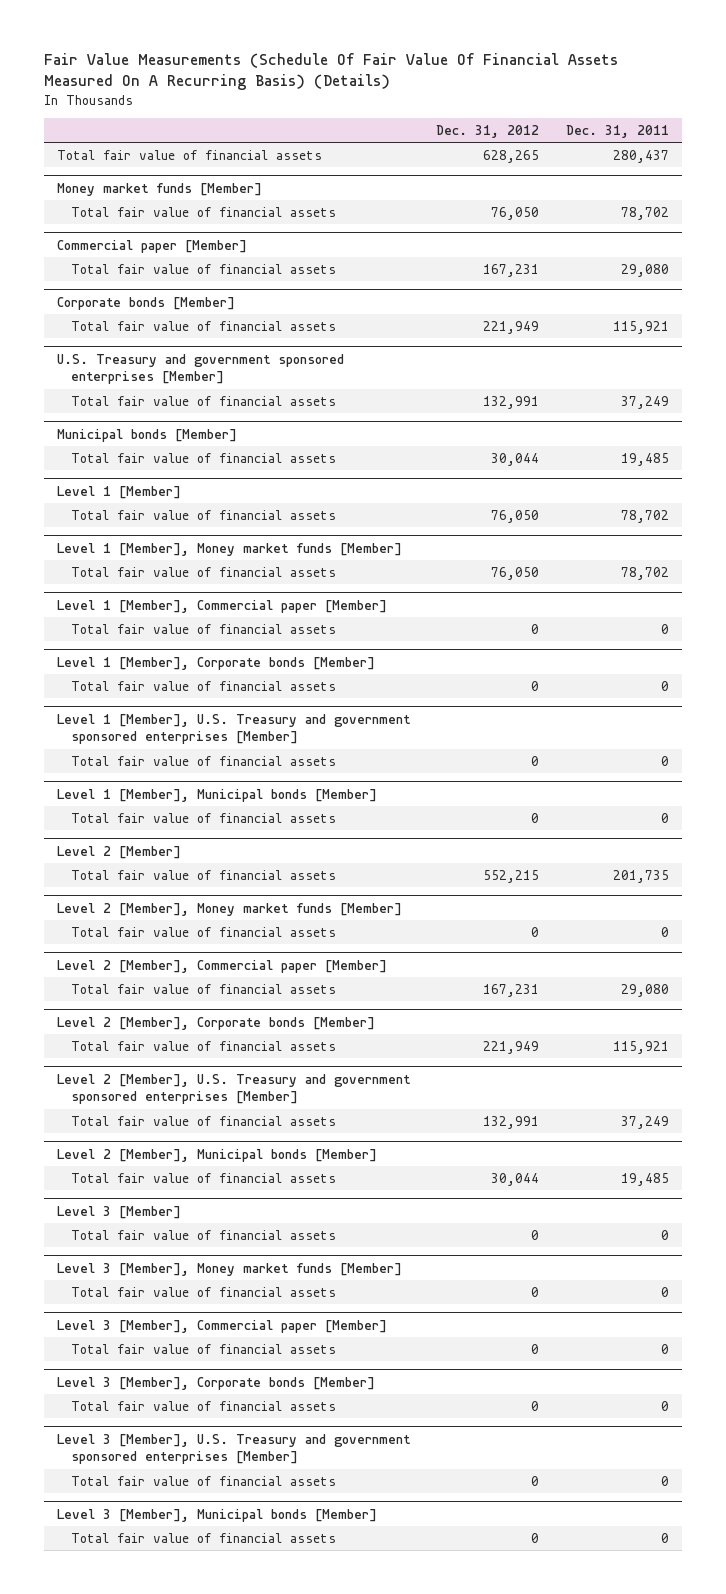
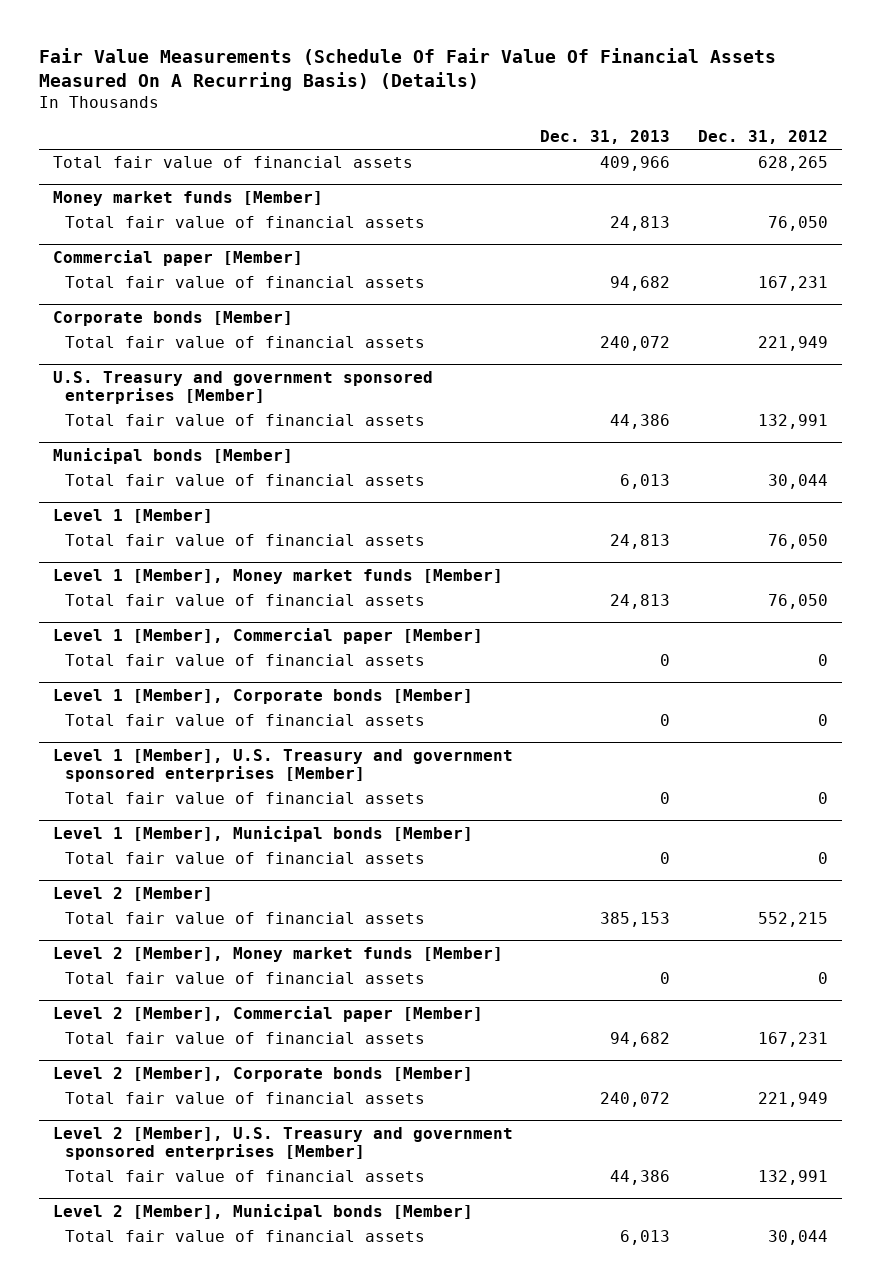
- | Dec. 31, 2012 | Dec. 31, 2011
+ | Dec. 31, 2013 | Dec. 31, 2012
- Level 3 [Member]
- Total fair value of financial assets | 0 | 0
- Level 3 [Member], Money market funds [Member]
- Total fair value of financial assets | 0 | 0
- Level 3 [Member], Commercial paper [Member]
- Total fair value of financial assets | 0 | 0
- Level 3 [Member], Corporate bonds [Member]
- Total fair value of financial assets | 0 | 0
- Level 3 [Member], U.S. Treasury and government sponsored enterprises [Member]
- Total fair value of financial assets | 0 | 0
- Level 3 [Member], Municipal bonds [Member]
- Total fair value of financial assets | 0 | 0

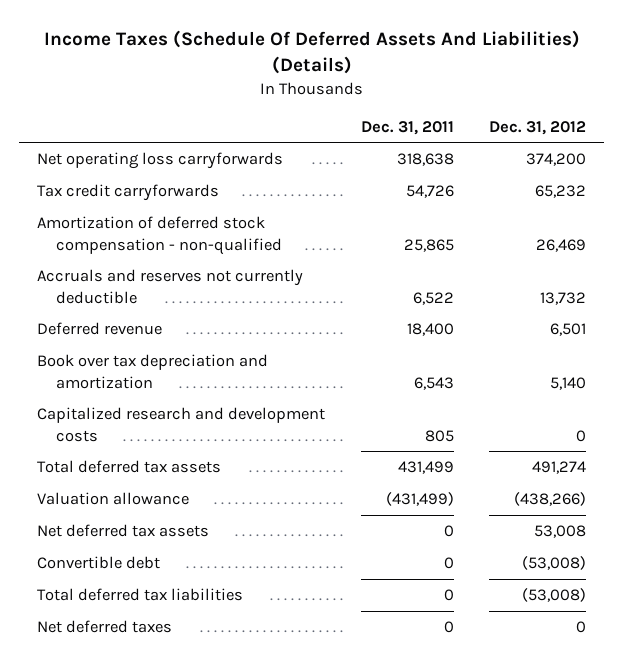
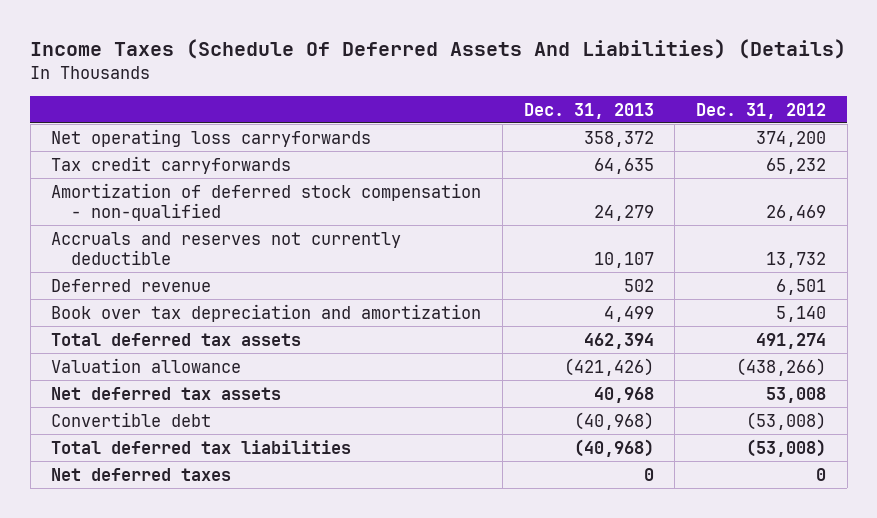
- | Dec. 31, 2011 | Dec. 31, 2012
+ | Dec. 31, 2013 | Dec. 31, 2012
- Capitalized research and development costs | 805 | 0

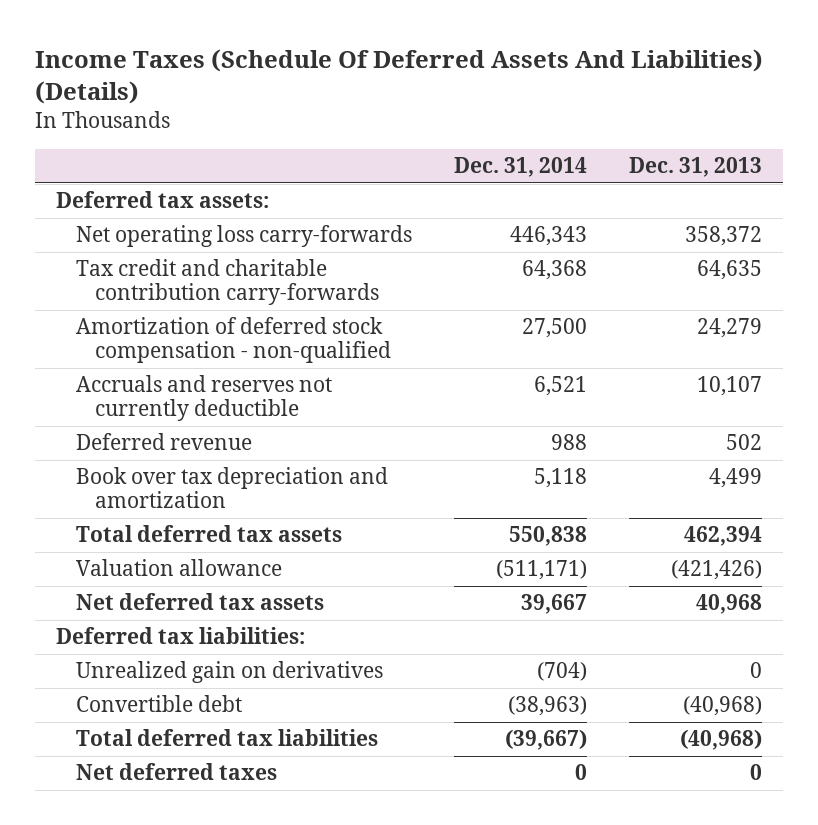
- | Dec. 31, 2013 | Dec. 31, 2012
+ | Dec. 31, 2014 | Dec. 31, 2013
- Net operating loss carryforwards | 358,372 | 374,200
- Tax credit carryforwards | 64,635 | 65,232
+ Deferred tax assets:
+ Net operating loss carry-forwards | 446,343 | 358,372
+ Tax credit and charitable contribution carry-forwards | 64,368 | 64,635
+ Deferred tax liabilities:
+ Unrealized gain on derivatives | (704) | 0

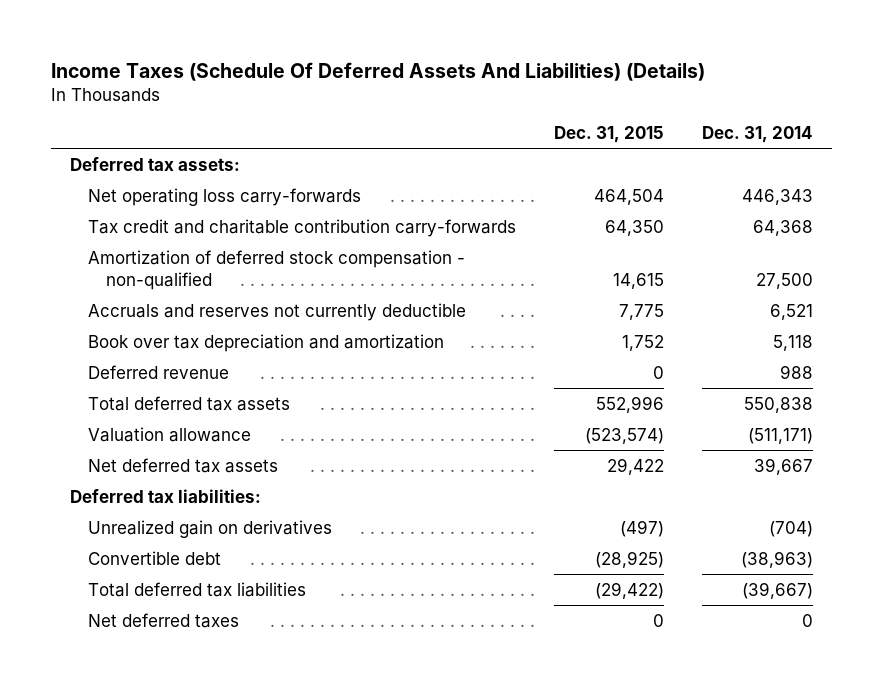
- | Dec. 31, 2014 | Dec. 31, 2013
+ | Dec. 31, 2015 | Dec. 31, 2014
moved down: Deferred revenue | 0 | 988

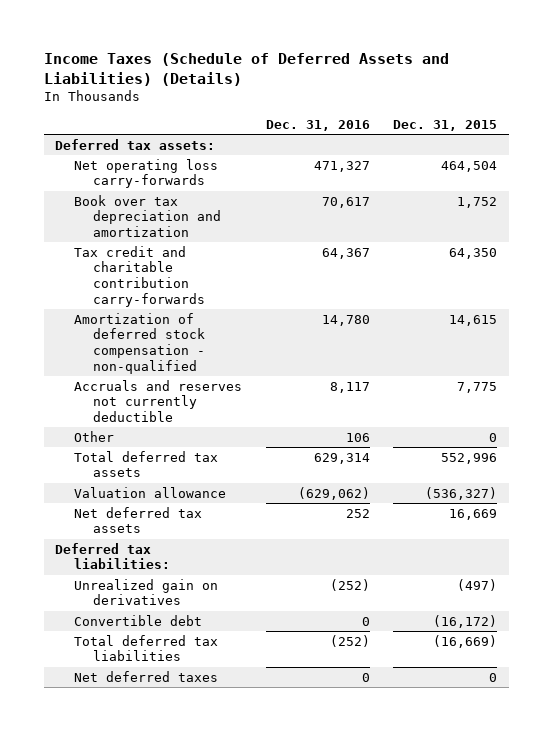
- Income Taxes (Schedule Of Deferred Assets And Liabilities) (Details)
+ Income Taxes (Schedule of Deferred Assets and Liabilities) (Details)
- | Dec. 31, 2015 | Dec. 31, 2014
+ | Dec. 31, 2016 | Dec. 31, 2015
moved up: Book over tax depreciation and amortization | 70,617 | 1,752
- Deferred revenue | 0 | 988
+ Other | 106 | 0
- Valuation allowance | (523,574) | (511,171)
- Net deferred tax assets | 29,422 | 39,667
+ Valuation allowance | (629,062) | (536,327)
+ Net deferred tax assets | 252 | 16,669
- Convertible debt | (28,925) | (38,963)
- Total deferred tax liabilities | (29,422) | (39,667)
+ Convertible debt | 0 | (16,172)
+ Total deferred tax liabilities | (252) | (16,669)

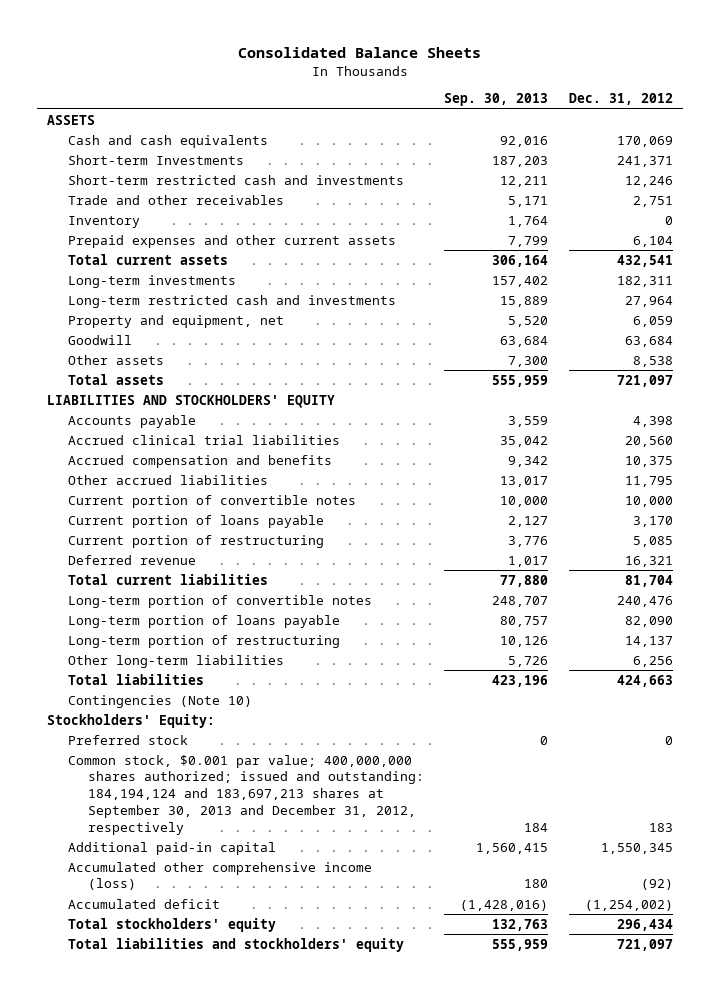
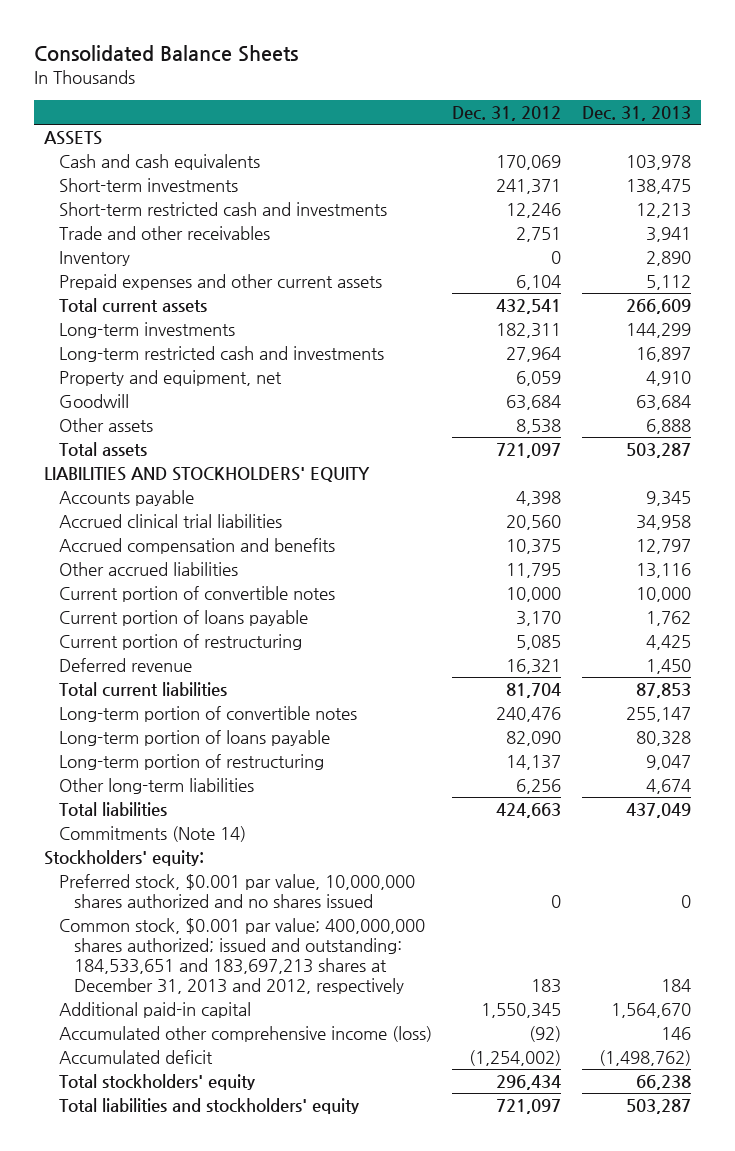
- | Sep. 30, 2013 | Dec. 31, 2012
+ | Dec. 31, 2012 | Dec. 31, 2013
- Short-term Investments | 187,203 | 241,371
+ Short-term investments | 241,371 | 138,475
- Contingencies (Note 10)
- Stockholders' Equity:
- Preferred stock | 0 | 0
- Common stock, $0.001 par value; 400,000,000 shares authorized; issued and outstanding: 184,194,124 and 183,697,213 shares at September 30, 2013 and December 31, 2012, respectively | 184 | 183
+ Commitments (Note 14)
+ Stockholders' equity:
+ Preferred stock, $0.001 par value, 10,000,000 shares authorized and no shares issued | 0 | 0
+ Common stock, $0.001 par value; 400,000,000 shares authorized; issued and outstanding: 184,533,651 and 183,697,213 shares at December 31, 2013 and 2012, respectively | 183 | 184

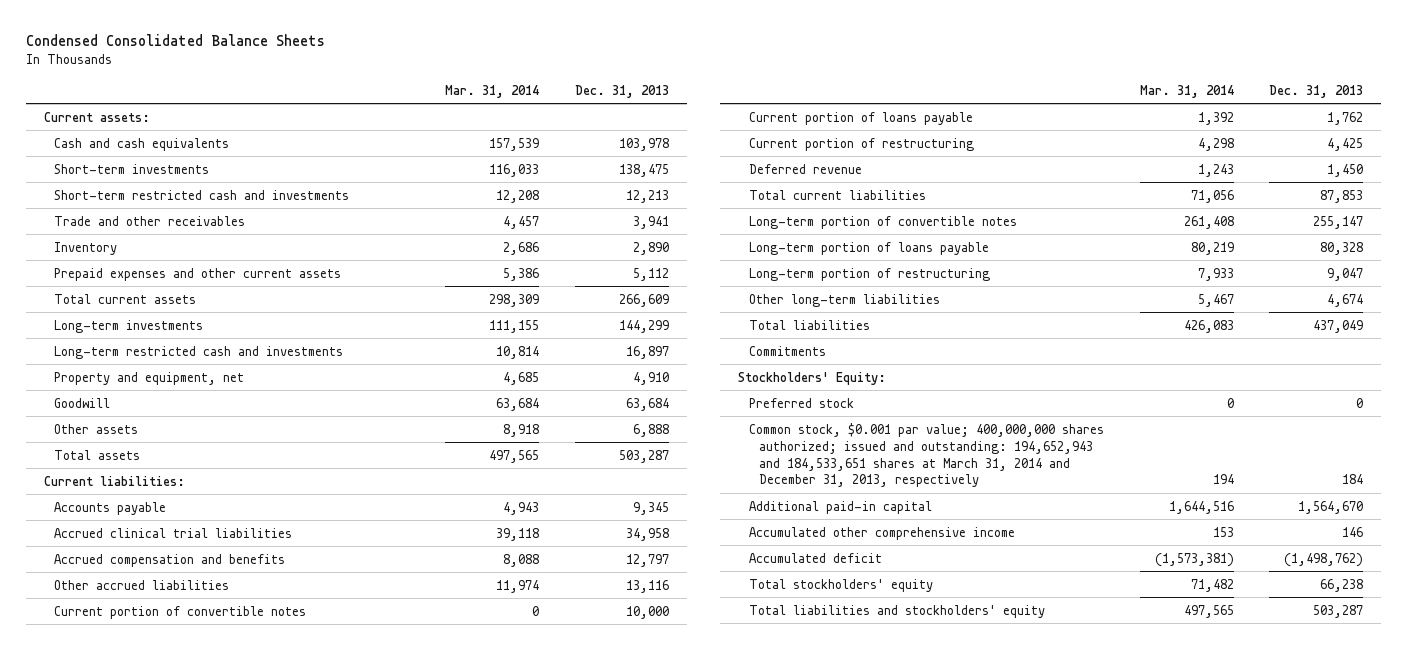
- Consolidated Balance Sheets
+ Condensed Consolidated Balance Sheets
- | Dec. 31, 2012 | Dec. 31, 2013
+ | Mar. 31, 2014 | Dec. 31, 2013
- ASSETS
+ Current assets:
- LIABILITIES AND STOCKHOLDERS' EQUITY
+ Current liabilities:
- Commitments (Note 14)
- Stockholders' equity:
- Preferred stock, $0.001 par value, 10,000,000 shares authorized and no shares issued | 0 | 0
- Common stock, $0.001 par value; 400,000,000 shares authorized; issued and outstanding: 184,533,651 and 183,697,213 shares at December 31, 2013 and 2012, respectively | 183 | 184
+ Commitments
+ Stockholders' Equity:
+ Preferred stock | 0 | 0
+ Common stock, $0.001 par value; 400,000,000 shares authorized; issued and outstanding: 194,652,943 and 184,533,651 shares at March 31, 2014 and December 31, 2013, respectively | 194 | 184
- Accumulated other comprehensive income (loss) | (92) | 146
+ Accumulated other comprehensive income | 153 | 146

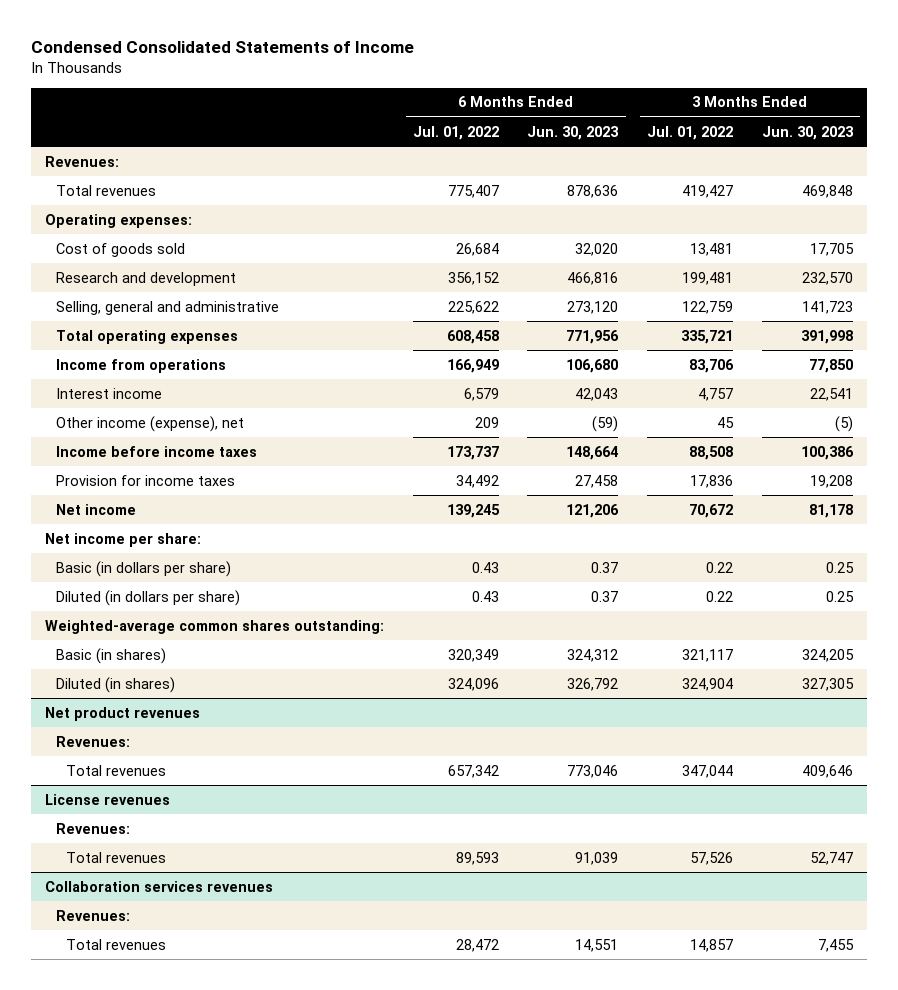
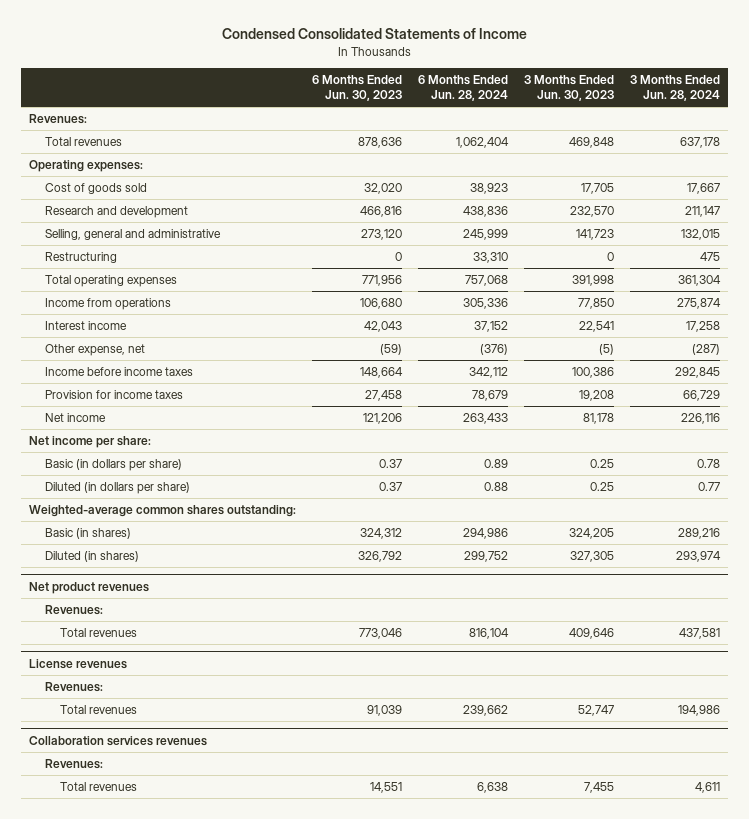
- | 6 Months Ended Jul. 01, 2022 | 6 Months Ended Jun. 30, 2023 | 3 Months Ended Jul. 01, 2022 | 3 Months Ended Jun. 30, 2023
+ | 6 Months Ended Jun. 30, 2023 | 6 Months Ended Jun. 28, 2024 | 3 Months Ended Jun. 30, 2023 | 3 Months Ended Jun. 28, 2024
+ Restructuring | 0 | 33,310 | 0 | 475
- Other income (expense), net | 209 | (59) | 45 | (5)
+ Other expense, net | (59) | (376) | (5) | (287)

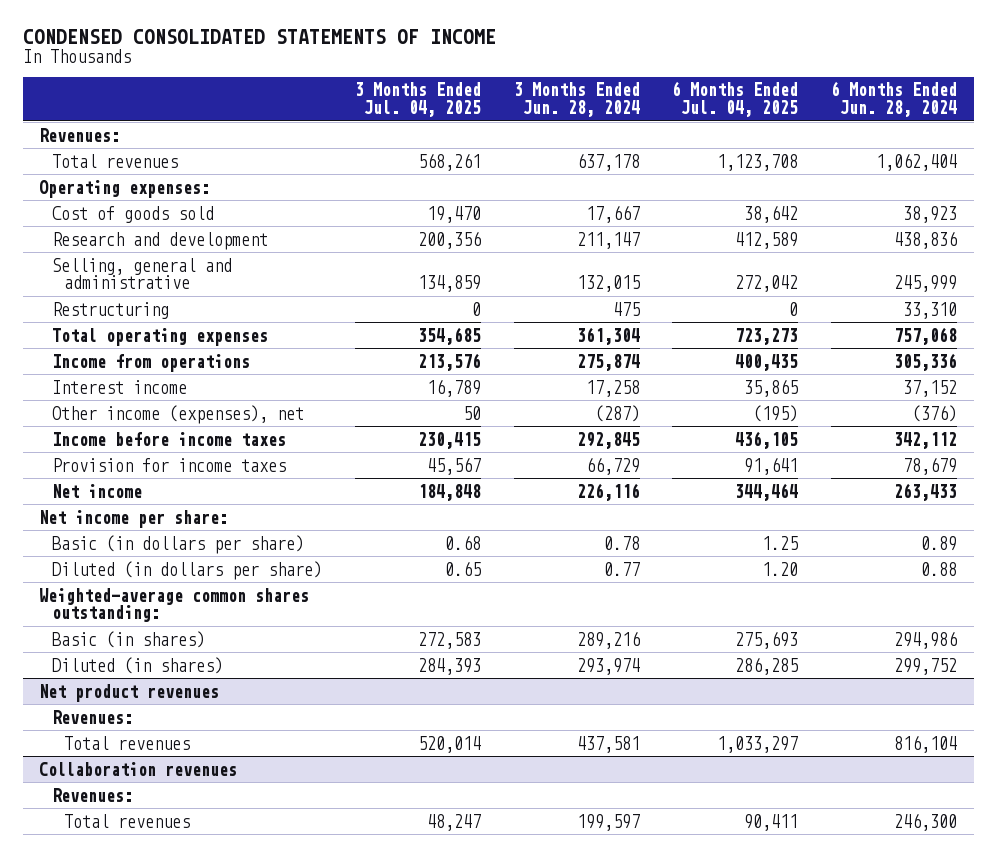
- Condensed Consolidated Statements of Income
+ CONDENSED CONSOLIDATED STATEMENTS OF INCOME
- | 6 Months Ended Jun. 30, 2023 | 6 Months Ended Jun. 28, 2024 | 3 Months Ended Jun. 30, 2023 | 3 Months Ended Jun. 28, 2024
+ | 3 Months Ended Jul. 04, 2025 | 3 Months Ended Jun. 28, 2024 | 6 Months Ended Jul. 04, 2025 | 6 Months Ended Jun. 28, 2024
- Other expense, net | (59) | (376) | (5) | (287)
+ Other income (expenses), net | 50 | (287) | (195) | (376)
- License revenues
- Revenues:
- Total revenues | 91,039 | 239,662 | 52,747 | 194,986
- Collaboration services revenues
+ Collaboration revenues
- Total revenues | 14,551 | 6,638 | 7,455 | 4,611
+ Total revenues | 48,247 | 199,597 | 90,411 | 246,300

